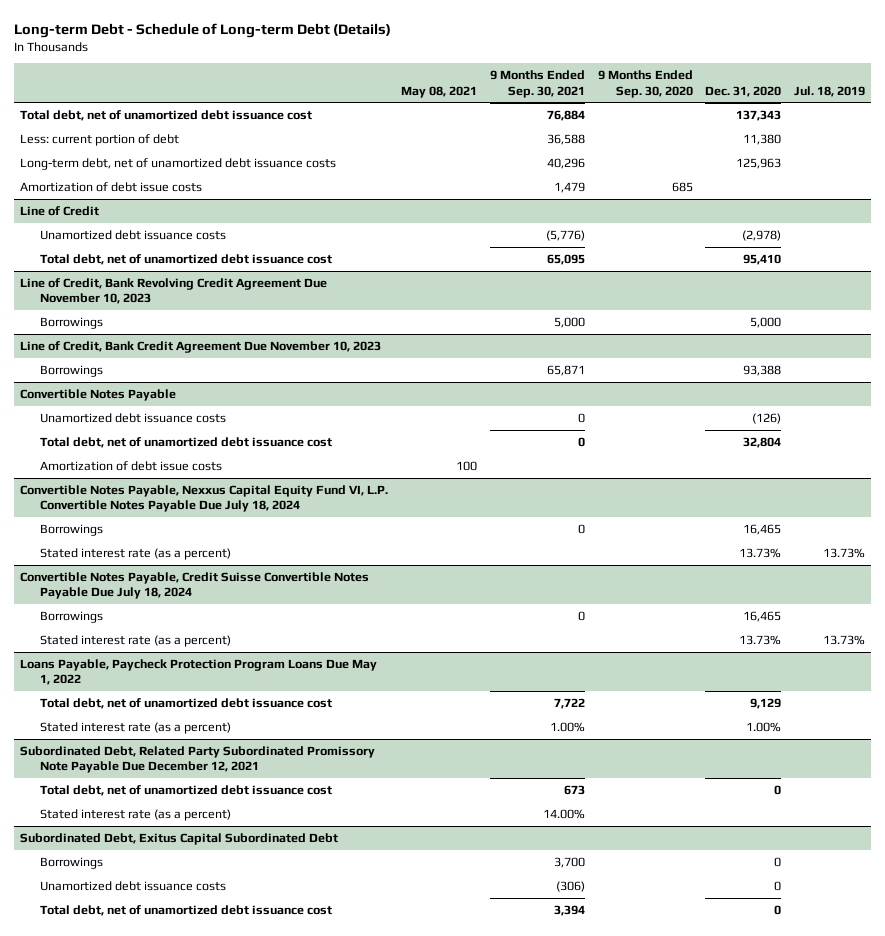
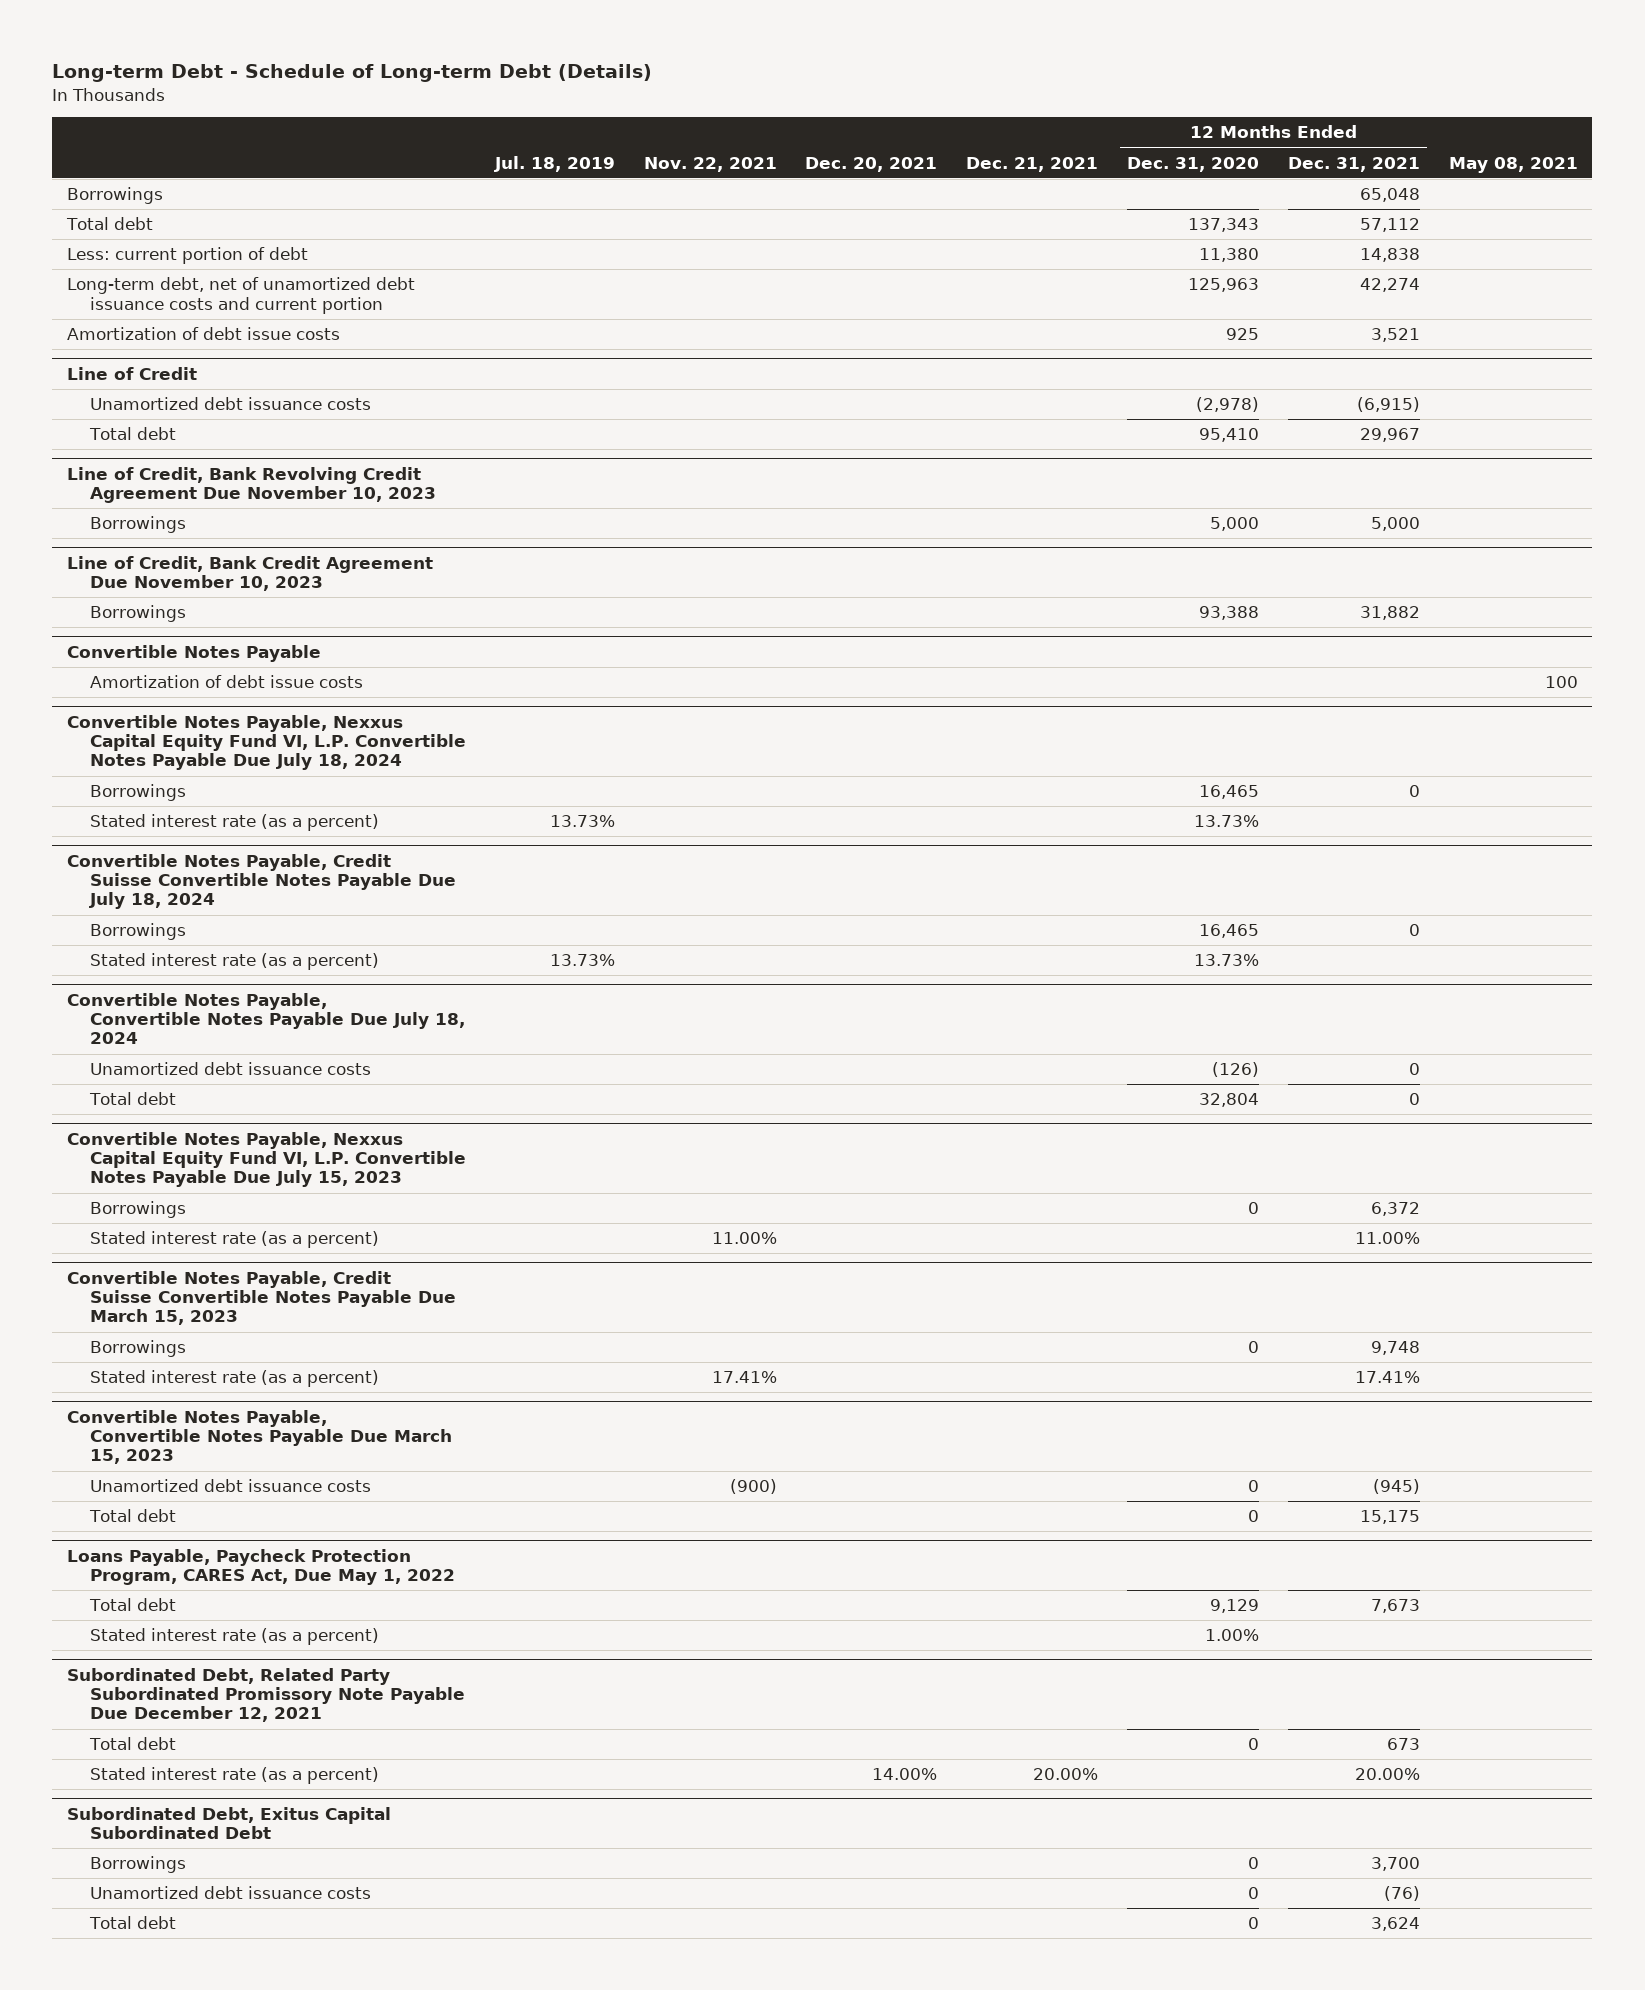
- | May 08, 2021 | 9 Months Ended Sep. 30, 2021 | 9 Months Ended Sep. 30, 2020 | Dec. 31, 2020 | Jul. 18, 2019
+ | Jul. 18, 2019 | Nov. 22, 2021 | Dec. 20, 2021 | Dec. 21, 2021 | 12 Months Ended Dec. 31, 2020 | 12 Months Ended Dec. 31, 2021 | May 08, 2021
- Total debt, net of unamortized debt issuance cost | | 76,884 | | 137,343 |
+ Borrowings | | | | | | 65,048 |
+ Total debt | | | | | 137,343 | 57,112 |
- Long-term debt, net of unamortized debt issuance costs | | 40,296 | | 125,963 |
+ Long-term debt, net of unamortized debt issuance costs and current portion | | | | | 125,963 | 42,274 |
@ Line of Credit
- Total debt, net of unamortized debt issuance cost | | 65,095 | | 95,410 |
+ Total debt | | | | | 95,410 | 29,967 |
@ Convertible Notes Payable
- Unamortized debt issuance costs | | 0 | | (126) |
- Total debt, net of unamortized debt issuance cost | | 0 | | 32,804 |
- Loans Payable, Paycheck Protection Program Loans Due May 1, 2022
- Total debt, net of unamortized debt issuance cost | | 7,722 | | 9,129 |
+ Convertible Notes Payable, Convertible Notes Payable Due July 18, 2024
+ Unamortized debt issuance costs | | | | | (126) | 0 |
+ Total debt | | | | | 32,804 | 0 |
+ Convertible Notes Payable, Nexxus Capital Equity Fund VI, L.P. Convertible Notes Payable Due July 15, 2023
+ Borrowings | | | | | 0 | 6,372 |
+ Stated interest rate (as a percent) | | 11.00% | | | | 11.00% |
+ Convertible Notes Payable, Credit Suisse Convertible Notes Payable Due March 15, 2023
+ Borrowings | | | | | 0 | 9,748 |
+ Stated interest rate (as a percent) | | 17.41% | | | | 17.41% |
+ Convertible Notes Payable, Convertible Notes Payable Due March 15, 2023
+ Unamortized debt issuance costs | | (900) | | | 0 | (945) |
+ Total debt | | | | | 0 | 15,175 |
+ Loans Payable, Paycheck Protection Program, CARES Act, Due May 1, 2022
+ Total debt | | | | | 9,129 | 7,673 |
@ Subordinated Debt, Related Party Subordinated Promissory Note Payable Due December 12, 2021
- Total debt, net of unamortized debt issuance cost | | 673 | | 0 |
+ Total debt | | | | | 0 | 673 |
@ Subordinated Debt, Exitus Capital Subordinated Debt
- Total debt, net of unamortized debt issuance cost | | 3,394 | | 0 |
+ Total debt | | | | | 0 | 3,624 |

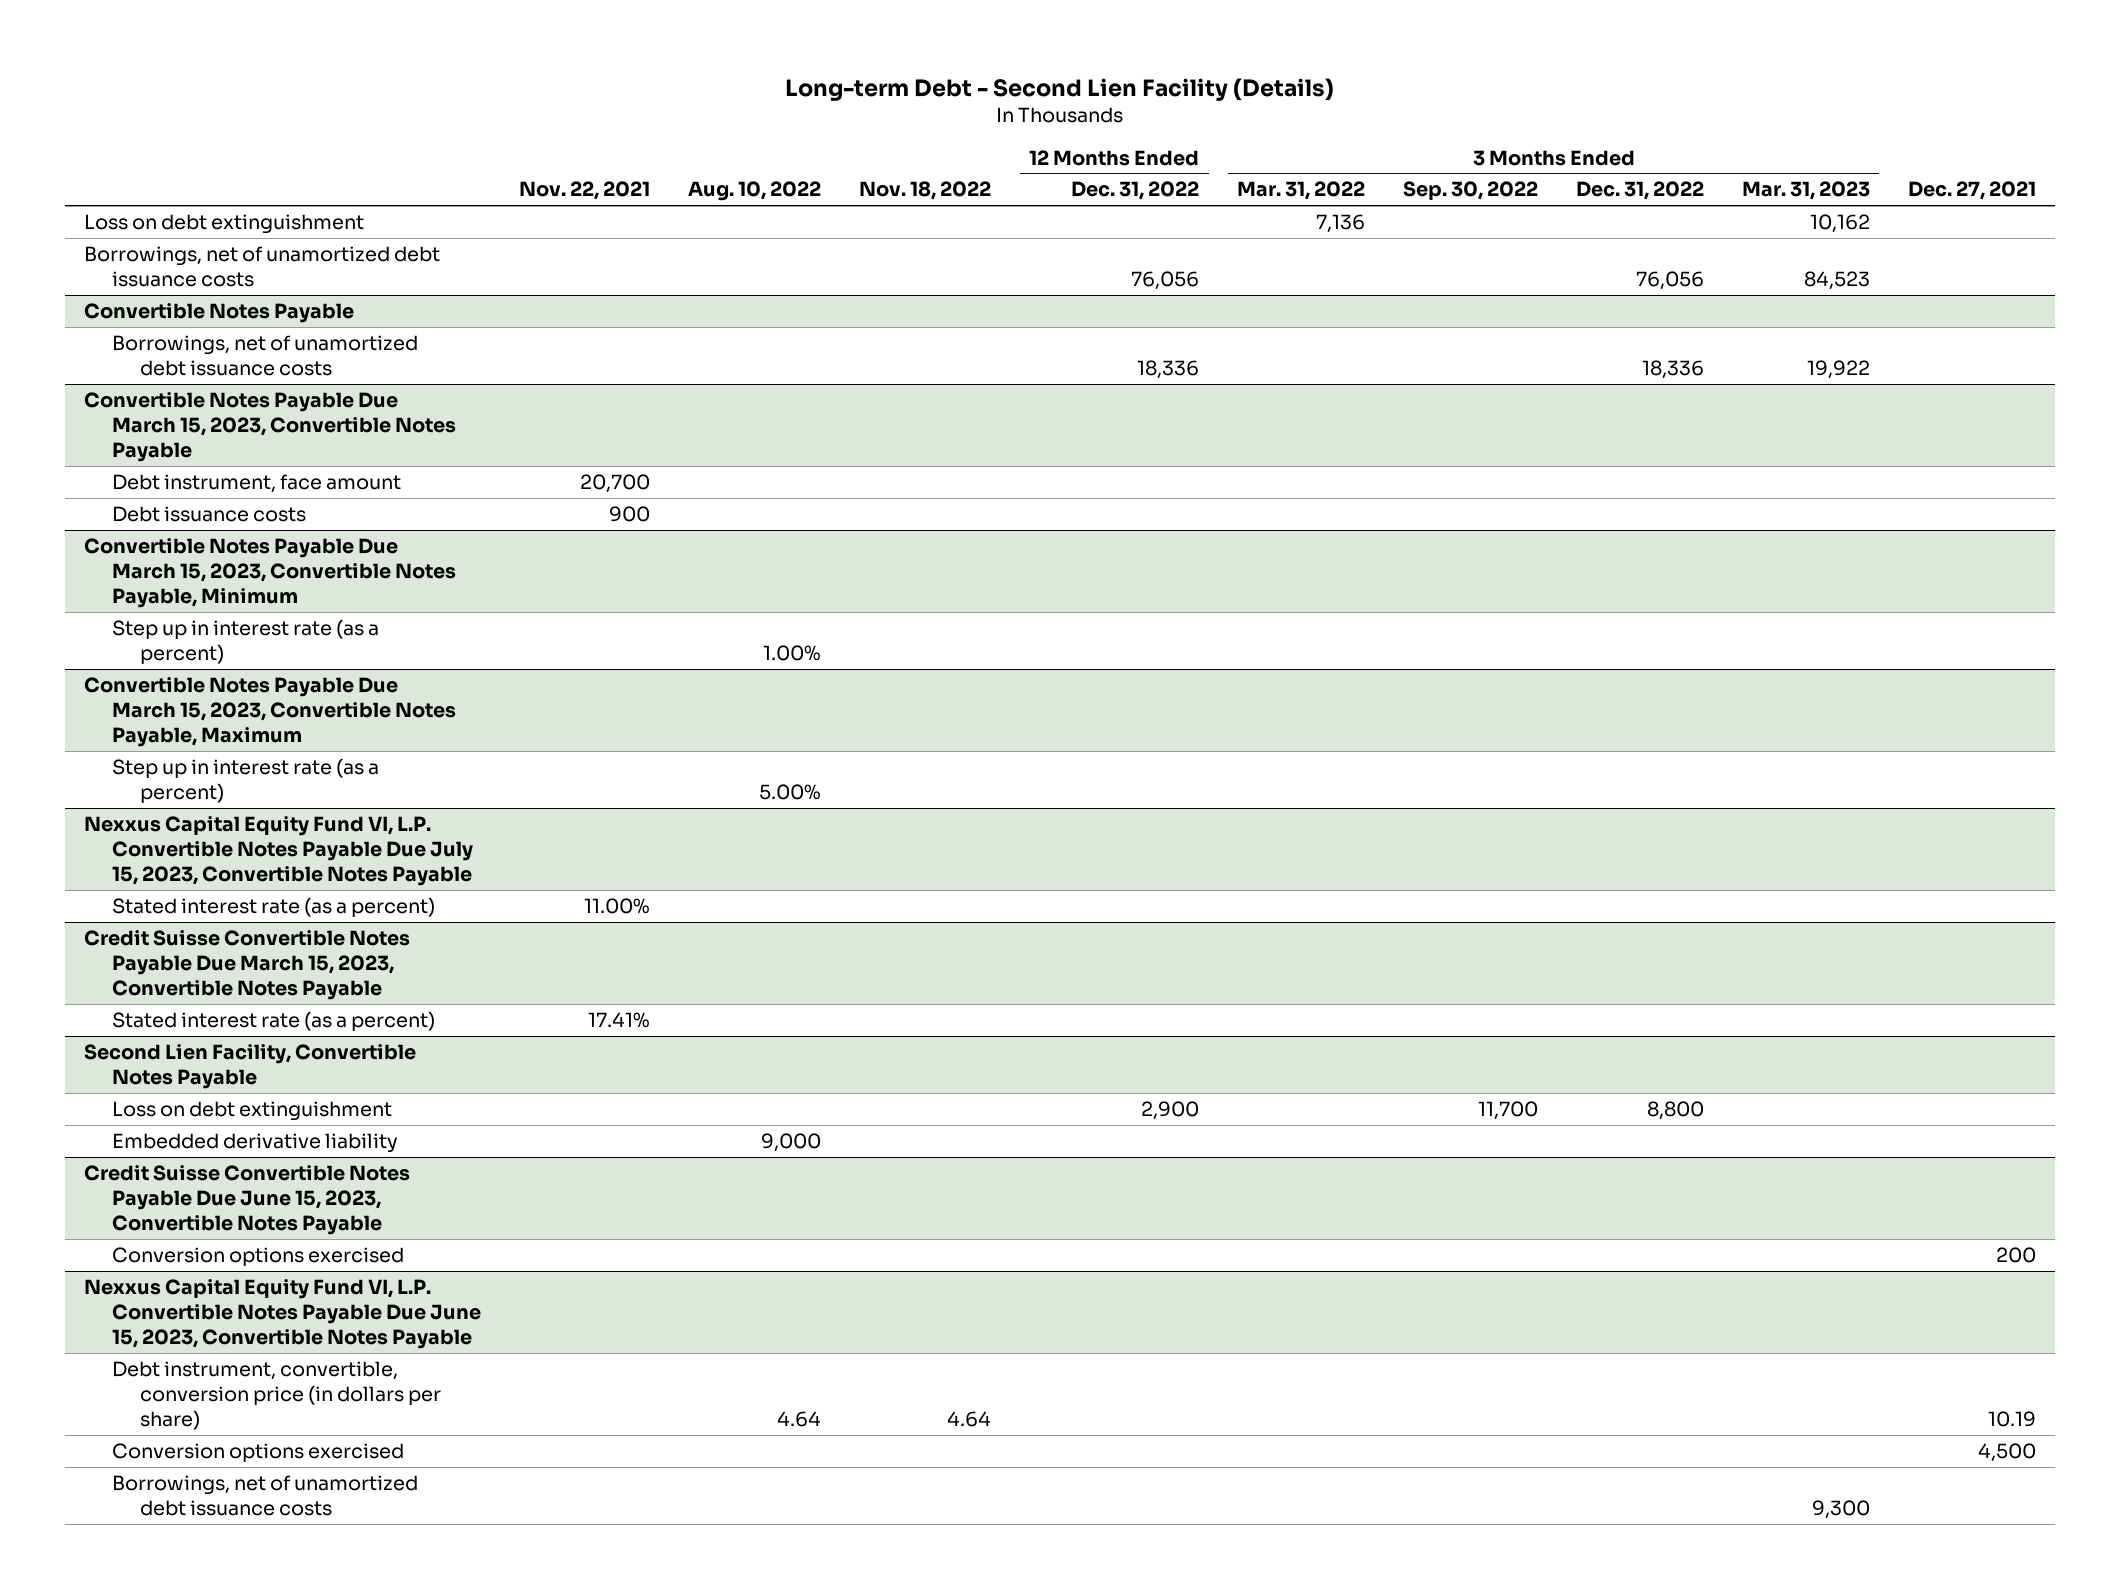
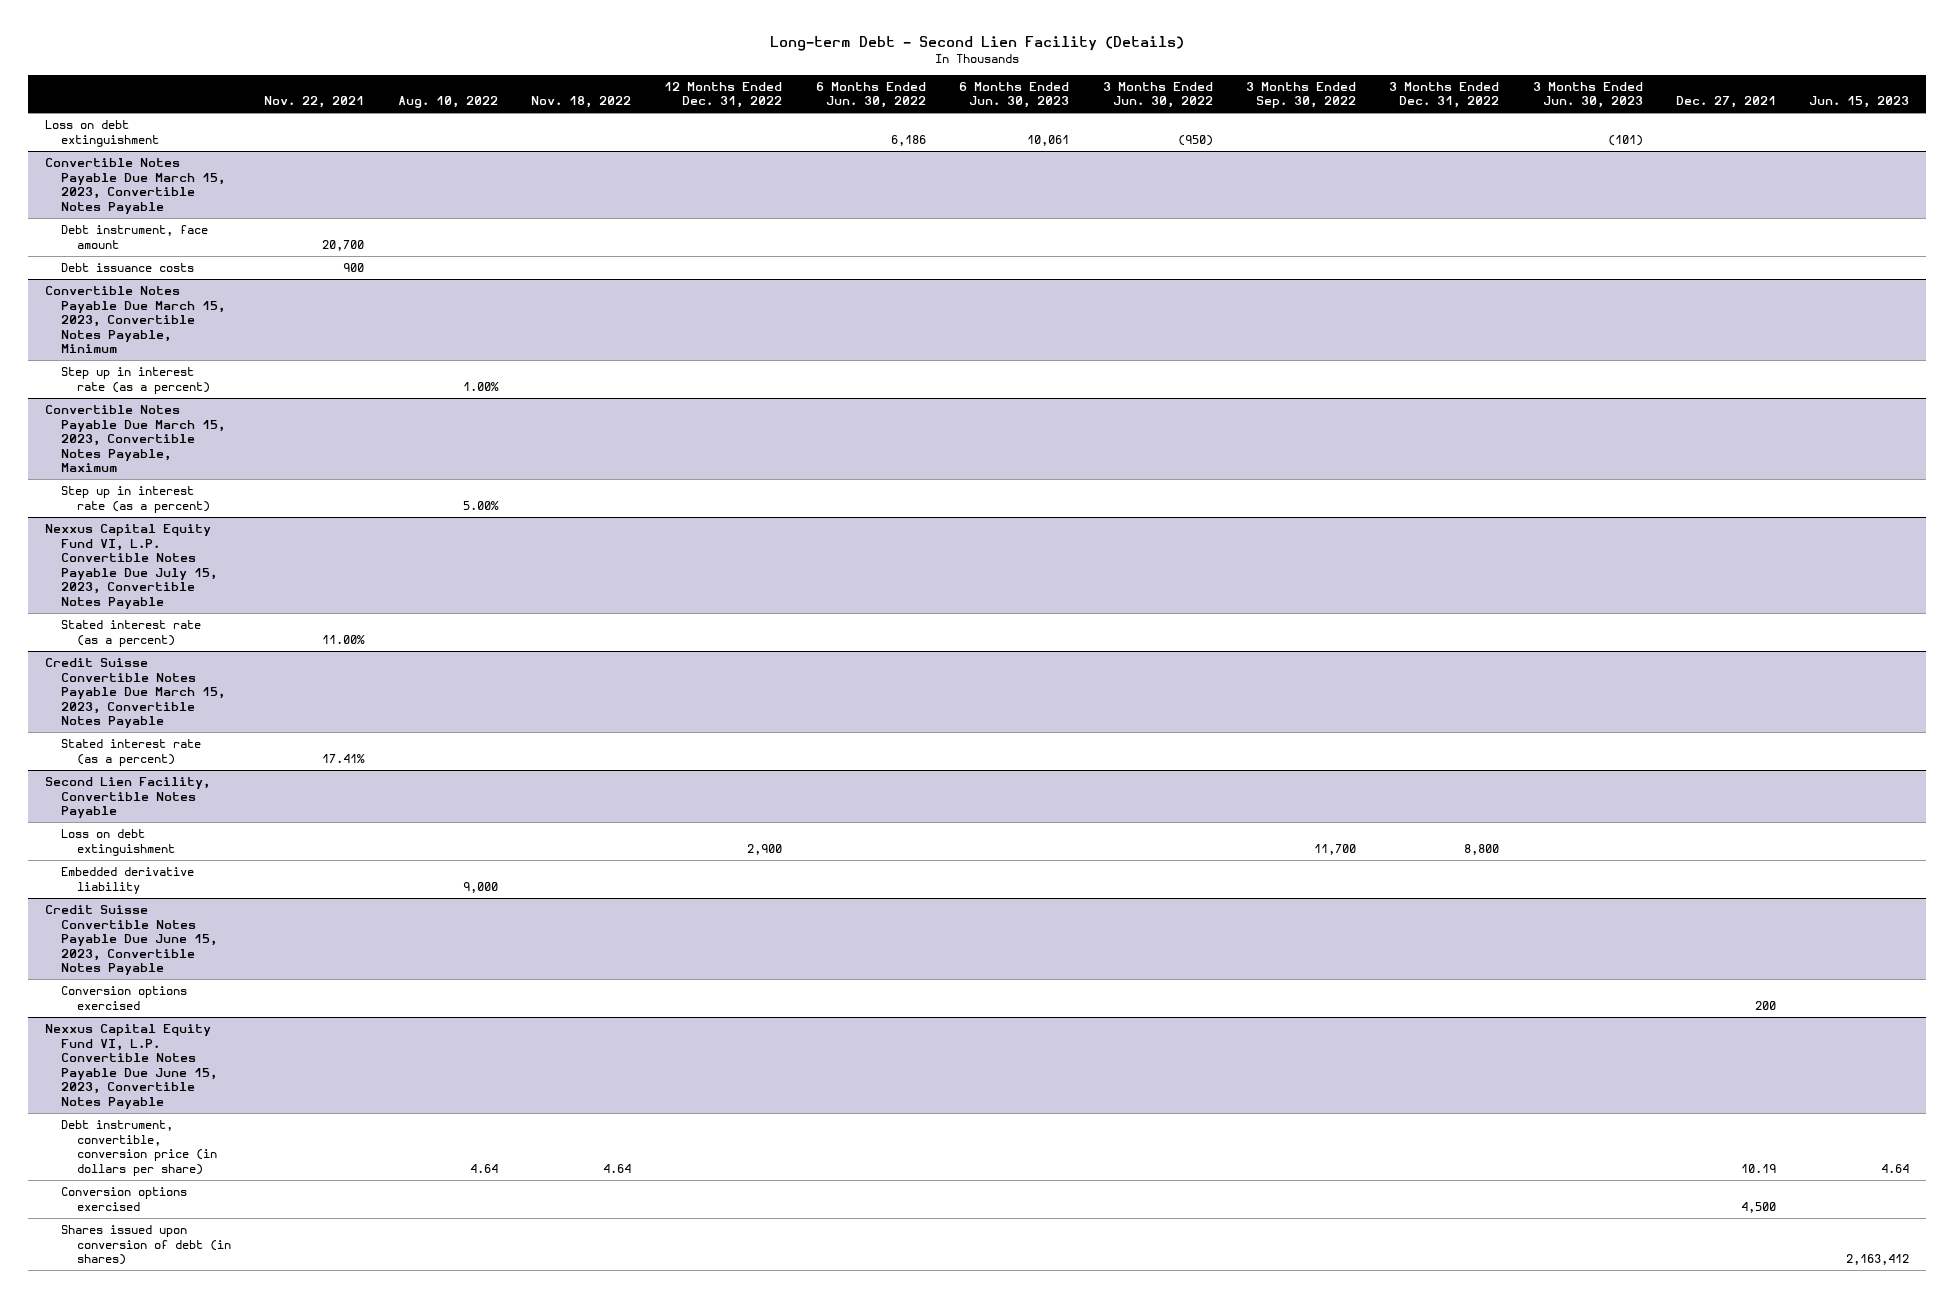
- | Nov. 22, 2021 | Aug. 10, 2022 | Nov. 18, 2022 | 12 Months Ended Dec. 31, 2022 | 3 Months Ended Mar. 31, 2022 | 3 Months Ended Sep. 30, 2022 | 3 Months Ended Dec. 31, 2022 | 3 Months Ended Mar. 31, 2023 | Dec. 27, 2021
+ | Nov. 22, 2021 | Aug. 10, 2022 | Nov. 18, 2022 | 12 Months Ended Dec. 31, 2022 | 6 Months Ended Jun. 30, 2022 | 6 Months Ended Jun. 30, 2023 | 3 Months Ended Jun. 30, 2022 | 3 Months Ended Sep. 30, 2022 | 3 Months Ended Dec. 31, 2022 | 3 Months Ended Jun. 30, 2023 | Dec. 27, 2021 | Jun. 15, 2023
- Borrowings, net of unamortized debt issuance costs | | | | 76,056 | | | 76,056 | 84,523 |
- Convertible Notes Payable
- Borrowings, net of unamortized debt issuance costs | | | | 18,336 | | | 18,336 | 19,922 |
@ Nexxus Capital Equity Fund VI, L.P. Convertible Notes Payable Due June 15, 2023, Convertible Notes Payable
- Borrowings, net of unamortized debt issuance costs | | | | | | | | 9,300 |
+ Shares issued upon conversion of debt (in shares) | | | | | | | | | | | | 2,163,412

